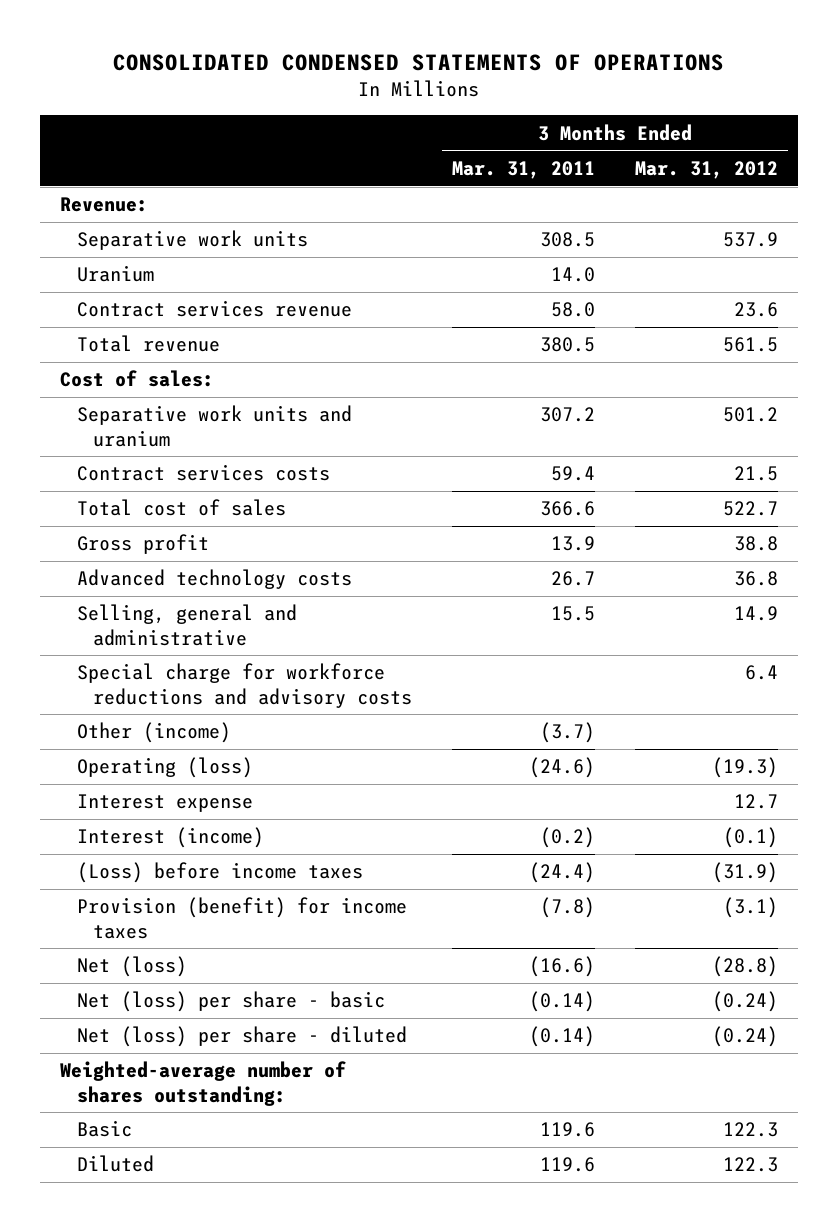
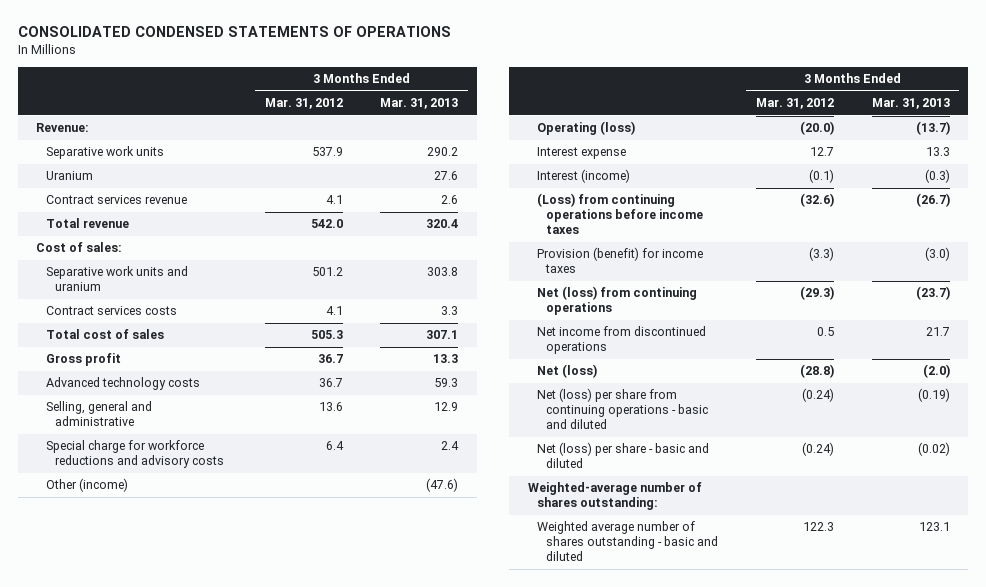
- | 3 Months Ended Mar. 31, 2011 | 3 Months Ended Mar. 31, 2012
+ | 3 Months Ended Mar. 31, 2012 | 3 Months Ended Mar. 31, 2013
- Contract services revenue | 58.0 | 23.6
- Total revenue | 380.5 | 561.5
+ Contract services revenue | 4.1 | 2.6
+ Total revenue | 542.0 | 320.4
- Contract services costs | 59.4 | 21.5
- Total cost of sales | 366.6 | 522.7
- Gross profit | 13.9 | 38.8
- Advanced technology costs | 26.7 | 36.8
- Selling, general and administrative | 15.5 | 14.9
+ Contract services costs | 4.1 | 3.3
+ Total cost of sales | 505.3 | 307.1
+ Gross profit | 36.7 | 13.3
+ Advanced technology costs | 36.7 | 59.3
+ Selling, general and administrative | 13.6 | 12.9
- Operating (loss) | (24.6) | (19.3)
+ Operating (loss) | (20.0) | (13.7)
- (Loss) before income taxes | (24.4) | (31.9)
- Provision (benefit) for income taxes | (7.8) | (3.1)
+ (Loss) from continuing operations before income taxes | (32.6) | (26.7)
+ Provision (benefit) for income taxes | (3.3) | (3.0)
+ Net (loss) from continuing operations | (29.3) | (23.7)
+ Net income from discontinued operations | 0.5 | 21.7
- Net (loss) per share - basic | (0.14) | (0.24)
- Net (loss) per share - diluted | (0.14) | (0.24)
+ Net (loss) per share from continuing operations - basic and diluted | (0.24) | (0.19)
+ Net (loss) per share - basic and diluted | (0.24) | (0.02)
- Basic | 119.6 | 122.3
- Diluted | 119.6 | 122.3
+ Weighted average number of shares outstanding - basic and diluted | 122.3 | 123.1

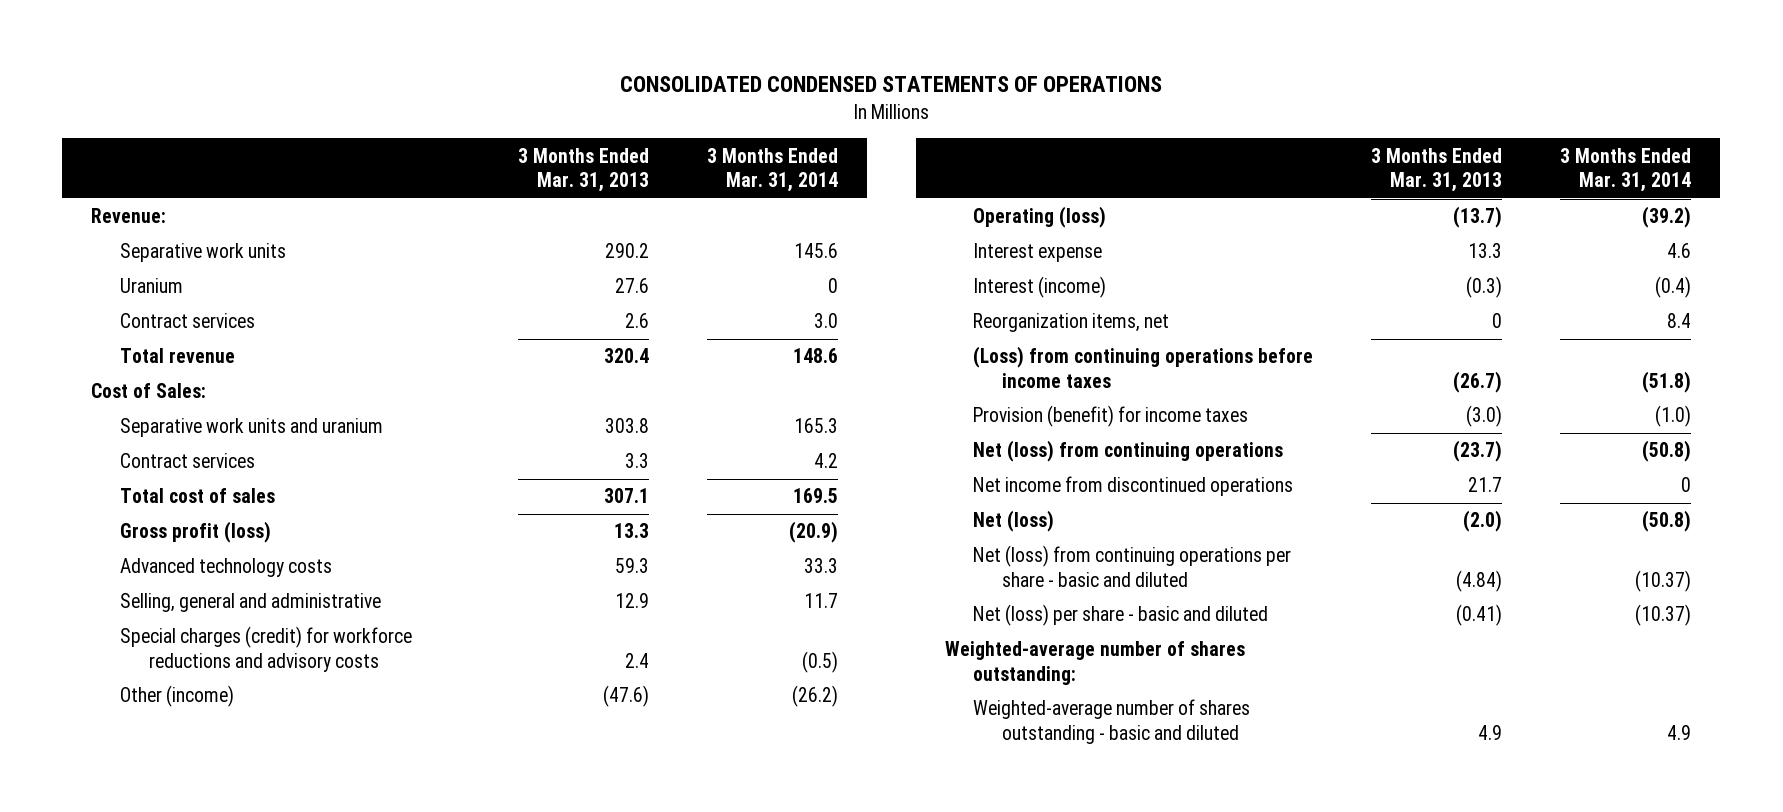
- | 3 Months Ended Mar. 31, 2012 | 3 Months Ended Mar. 31, 2013
+ | 3 Months Ended Mar. 31, 2013 | 3 Months Ended Mar. 31, 2014
- Contract services revenue | 4.1 | 2.6
+ Contract services | 2.6 | 3.0
- Cost of sales:
+ Cost of Sales:
- Contract services costs | 4.1 | 3.3
+ Contract services | 3.3 | 4.2
- Gross profit | 36.7 | 13.3
+ Gross profit (loss) | 13.3 | (20.9)
- Special charge for workforce reductions and advisory costs | 6.4 | 2.4
+ Special charges (credit) for workforce reductions and advisory costs | 2.4 | (0.5)
+ Reorganization items, net | 0 | 8.4
- Net (loss) per share from continuing operations - basic and diluted | (0.24) | (0.19)
- Net (loss) per share - basic and diluted | (0.24) | (0.02)
+ Net (loss) from continuing operations per share - basic and diluted | (4.84) | (10.37)
+ Net (loss) per share - basic and diluted | (0.41) | (10.37)
- Weighted average number of shares outstanding - basic and diluted | 122.3 | 123.1
+ Weighted-average number of shares outstanding - basic and diluted | 4.9 | 4.9

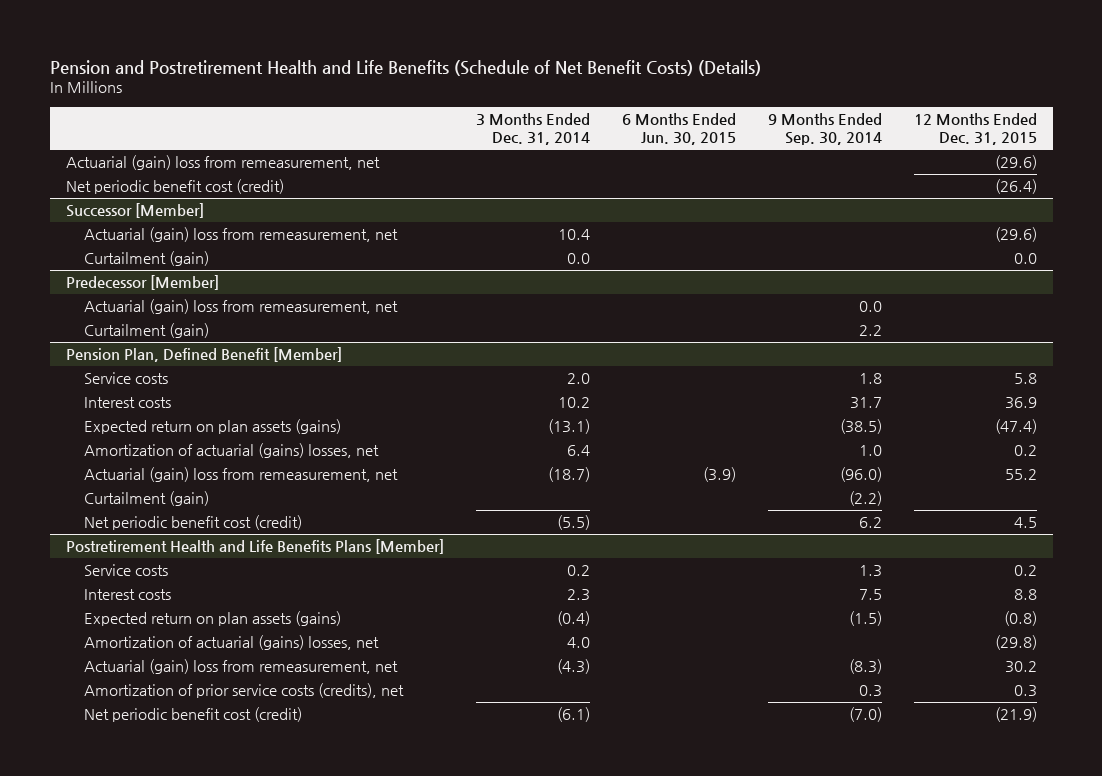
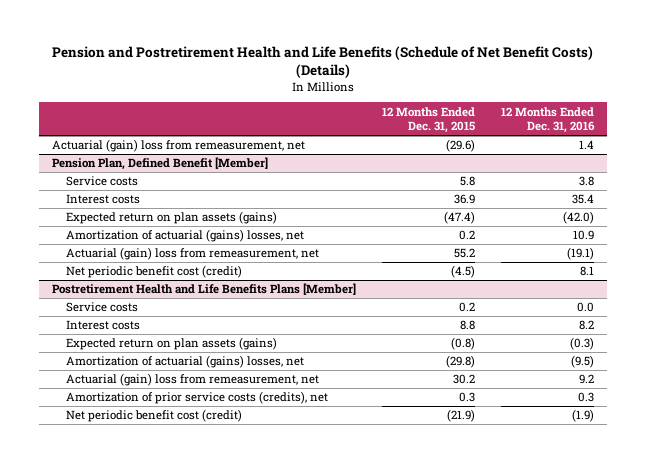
- | 3 Months Ended Dec. 31, 2014 | 6 Months Ended Jun. 30, 2015 | 9 Months Ended Sep. 30, 2014 | 12 Months Ended Dec. 31, 2015
+ | 12 Months Ended Dec. 31, 2015 | 12 Months Ended Dec. 31, 2016
- Net periodic benefit cost (credit) | | | | (26.4)
- Successor [Member]
- Actuarial (gain) loss from remeasurement, net | 10.4 | | | (29.6)
- Curtailment (gain) | 0.0 | | | 0.0
- Predecessor [Member]
- Actuarial (gain) loss from remeasurement, net | | | 0.0 |
- Curtailment (gain) | | | 2.2 |
@ Pension Plan, Defined Benefit [Member]
- Curtailment (gain) | | | (2.2) |
- Net periodic benefit cost (credit) | (5.5) | | 6.2 | 4.5
+ Net periodic benefit cost (credit) | (4.5) | 8.1

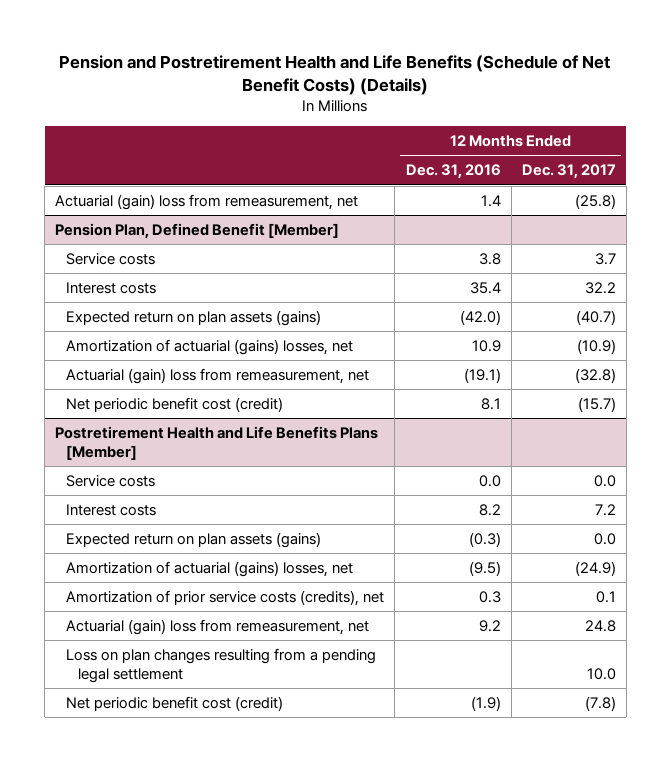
- | 12 Months Ended Dec. 31, 2015 | 12 Months Ended Dec. 31, 2016
+ | 12 Months Ended Dec. 31, 2016 | 12 Months Ended Dec. 31, 2017
@ Postretirement Health and Life Benefits Plans [Member]
moved down: Actuarial (gain) loss from remeasurement, net | 9.2 | 24.8
+ Loss on plan changes resulting from a pending legal settlement | | 10.0

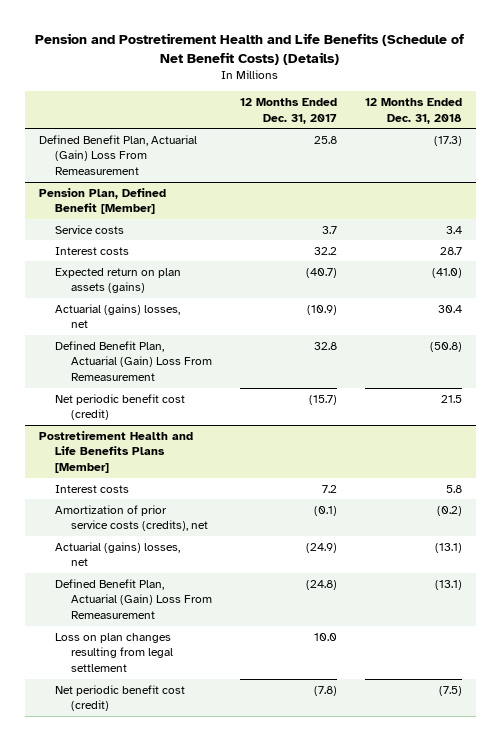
- | 12 Months Ended Dec. 31, 2016 | 12 Months Ended Dec. 31, 2017
+ | 12 Months Ended Dec. 31, 2017 | 12 Months Ended Dec. 31, 2018
- Actuarial (gain) loss from remeasurement, net | 1.4 | (25.8)
+ Defined Benefit Plan, Actuarial (Gain) Loss From Remeasurement | 25.8 | (17.3)
@ Pension Plan, Defined Benefit [Member]
- Amortization of actuarial (gains) losses, net | 10.9 | (10.9)
- Actuarial (gain) loss from remeasurement, net | (19.1) | (32.8)
+ Actuarial (gains) losses, net | (10.9) | 30.4
+ Defined Benefit Plan, Actuarial (Gain) Loss From Remeasurement | 32.8 | (50.8)
@ Postretirement Health and Life Benefits Plans [Member]
- Service costs | 0.0 | 0.0
- Expected return on plan assets (gains) | (0.3) | 0.0
- Amortization of actuarial (gains) losses, net | (9.5) | (24.9)
- Amortization of prior service costs (credits), net | 0.3 | 0.1
- Actuarial (gain) loss from remeasurement, net | 9.2 | 24.8
- Loss on plan changes resulting from a pending legal settlement | | 10.0
+ Amortization of prior service costs (credits), net | (0.1) | (0.2)
+ Actuarial (gains) losses, net | (24.9) | (13.1)
+ Defined Benefit Plan, Actuarial (Gain) Loss From Remeasurement | (24.8) | (13.1)
+ Loss on plan changes resulting from legal settlement | 10.0 |

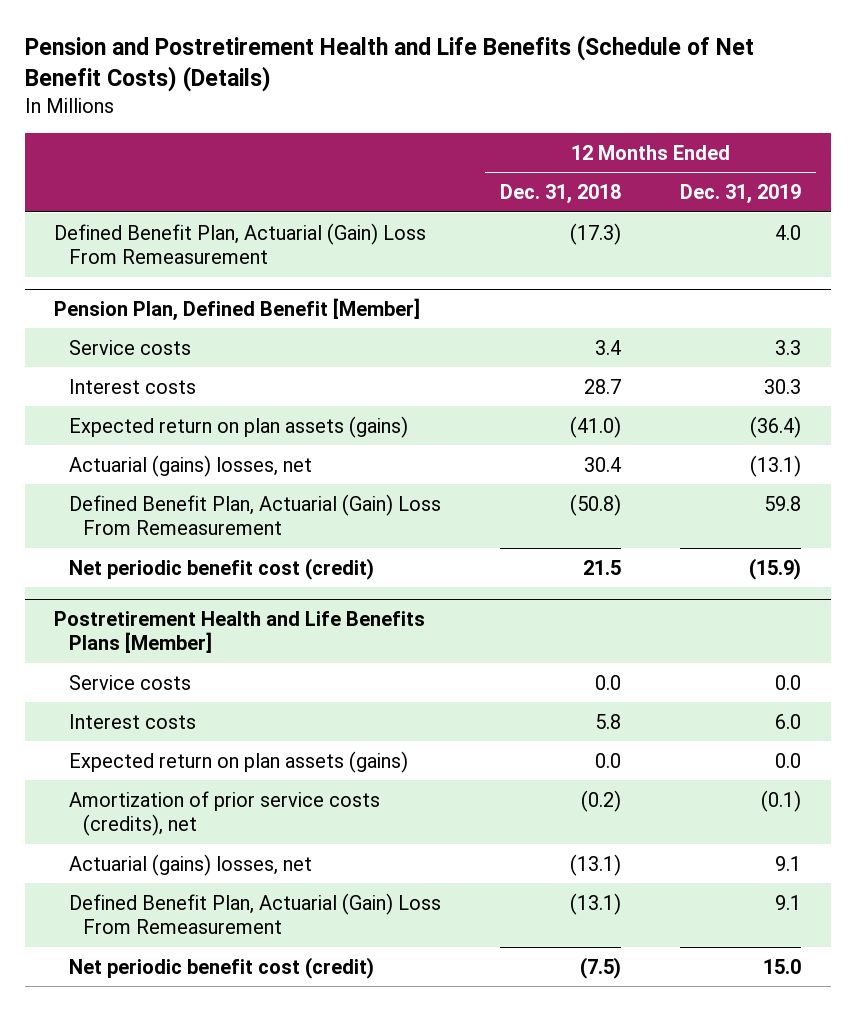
- | 12 Months Ended Dec. 31, 2017 | 12 Months Ended Dec. 31, 2018
+ | 12 Months Ended Dec. 31, 2018 | 12 Months Ended Dec. 31, 2019
@ Postretirement Health and Life Benefits Plans [Member]
+ Service costs | 0.0 | 0.0
+ Expected return on plan assets (gains) | 0.0 | 0.0
- Loss on plan changes resulting from legal settlement | 10.0 |

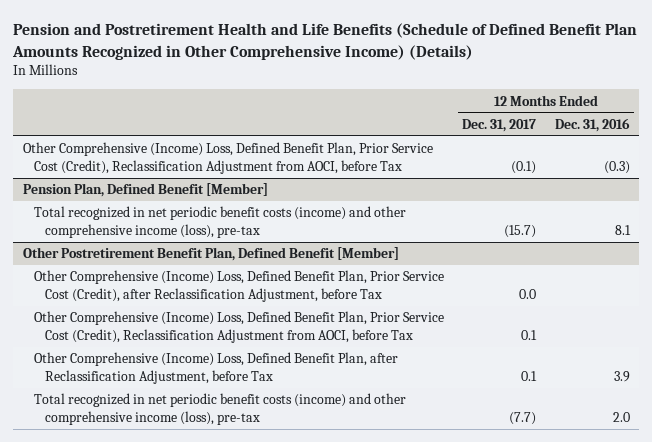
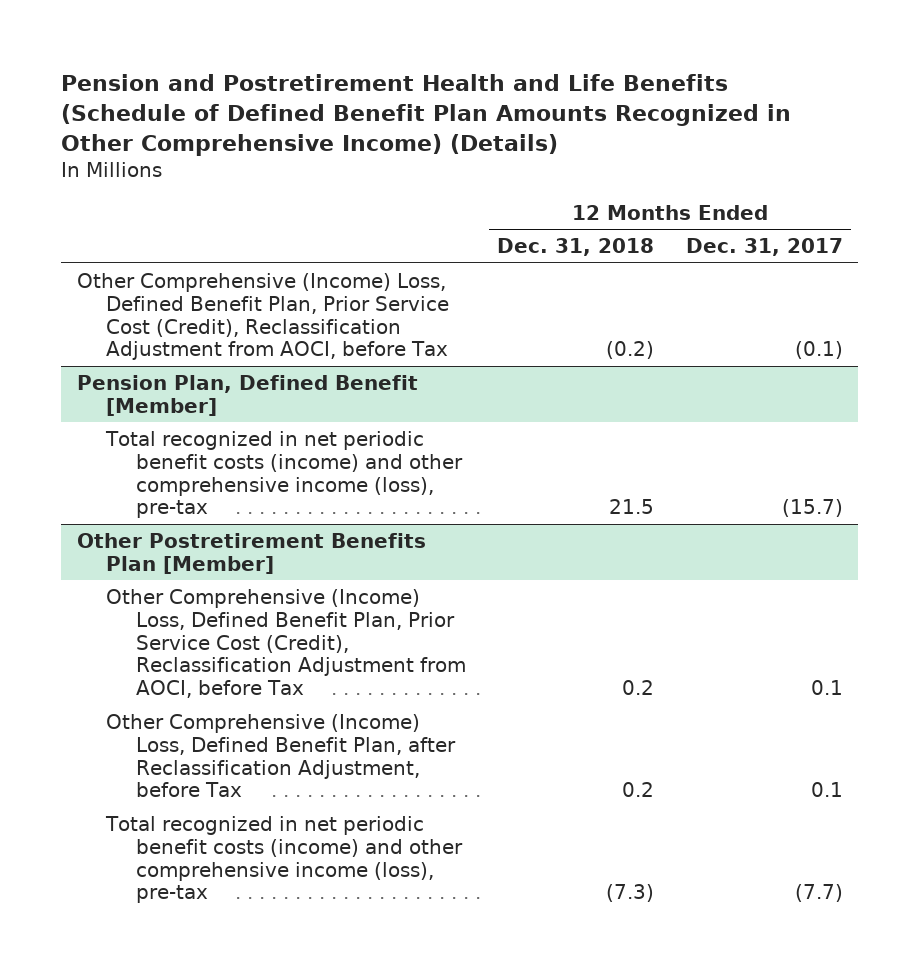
- | 12 Months Ended Dec. 31, 2017 | 12 Months Ended Dec. 31, 2016
+ | 12 Months Ended Dec. 31, 2018 | 12 Months Ended Dec. 31, 2017
- Other Postretirement Benefit Plan, Defined Benefit [Member]
- Other Comprehensive (Income) Loss, Defined Benefit Plan, Prior Service Cost (Credit), after Reclassification Adjustment, before Tax | 0.0 |
+ Other Postretirement Benefits Plan [Member]

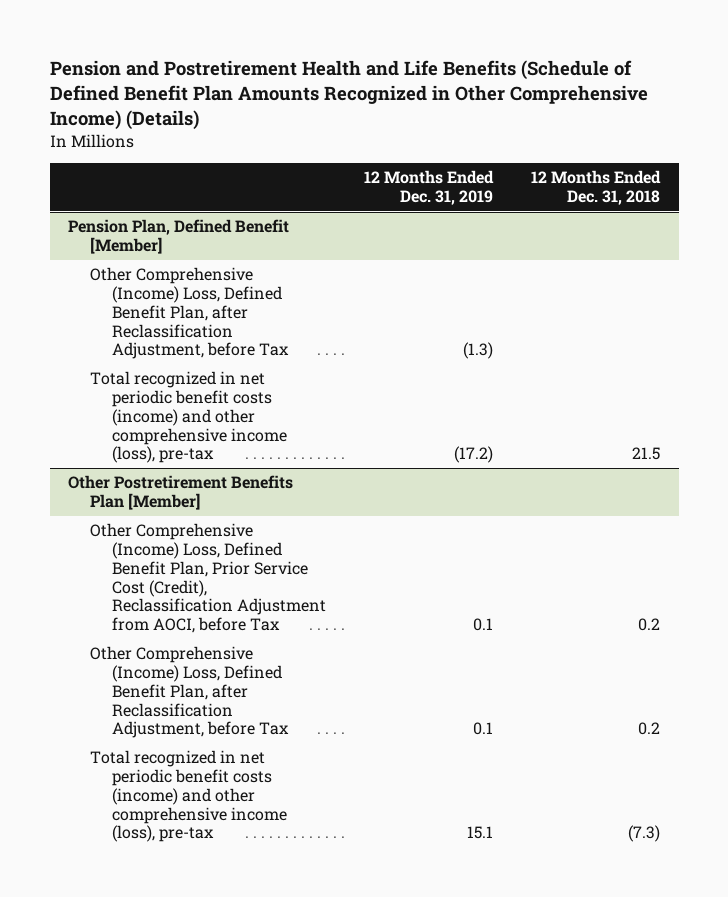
- | 12 Months Ended Dec. 31, 2018 | 12 Months Ended Dec. 31, 2017
+ | 12 Months Ended Dec. 31, 2019 | 12 Months Ended Dec. 31, 2018
- Other Comprehensive (Income) Loss, Defined Benefit Plan, Prior Service Cost (Credit), Reclassification Adjustment from AOCI, before Tax | (0.2) | (0.1)
@ Pension Plan, Defined Benefit [Member]
+ Other Comprehensive (Income) Loss, Defined Benefit Plan, after Reclassification Adjustment, before Tax | (1.3) |

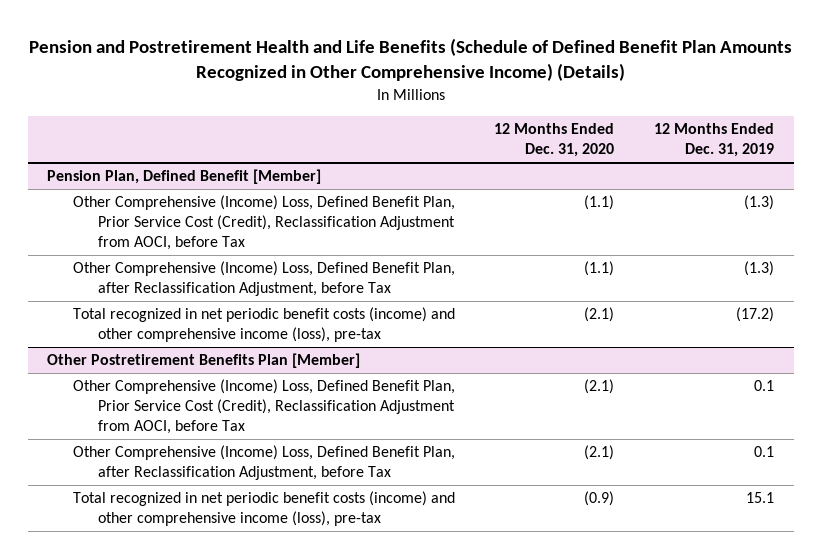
- | 12 Months Ended Dec. 31, 2019 | 12 Months Ended Dec. 31, 2018
+ | 12 Months Ended Dec. 31, 2020 | 12 Months Ended Dec. 31, 2019
@ Pension Plan, Defined Benefit [Member]
+ Other Comprehensive (Income) Loss, Defined Benefit Plan, Prior Service Cost (Credit), Reclassification Adjustment from AOCI, before Tax | (1.1) | (1.3)

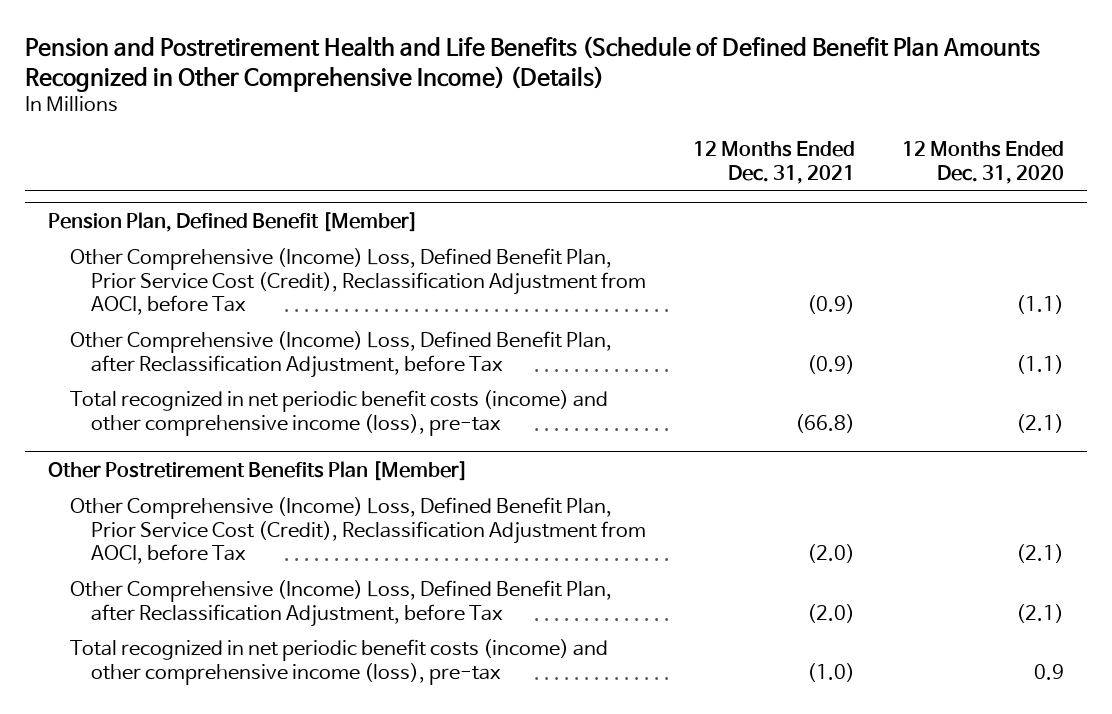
- | 12 Months Ended Dec. 31, 2020 | 12 Months Ended Dec. 31, 2019
+ | 12 Months Ended Dec. 31, 2021 | 12 Months Ended Dec. 31, 2020
@ Other Postretirement Benefits Plan [Member]
- Total recognized in net periodic benefit costs (income) and other comprehensive income (loss), pre-tax | (0.9) | 15.1
+ Total recognized in net periodic benefit costs (income) and other comprehensive income (loss), pre-tax | (1.0) | 0.9

